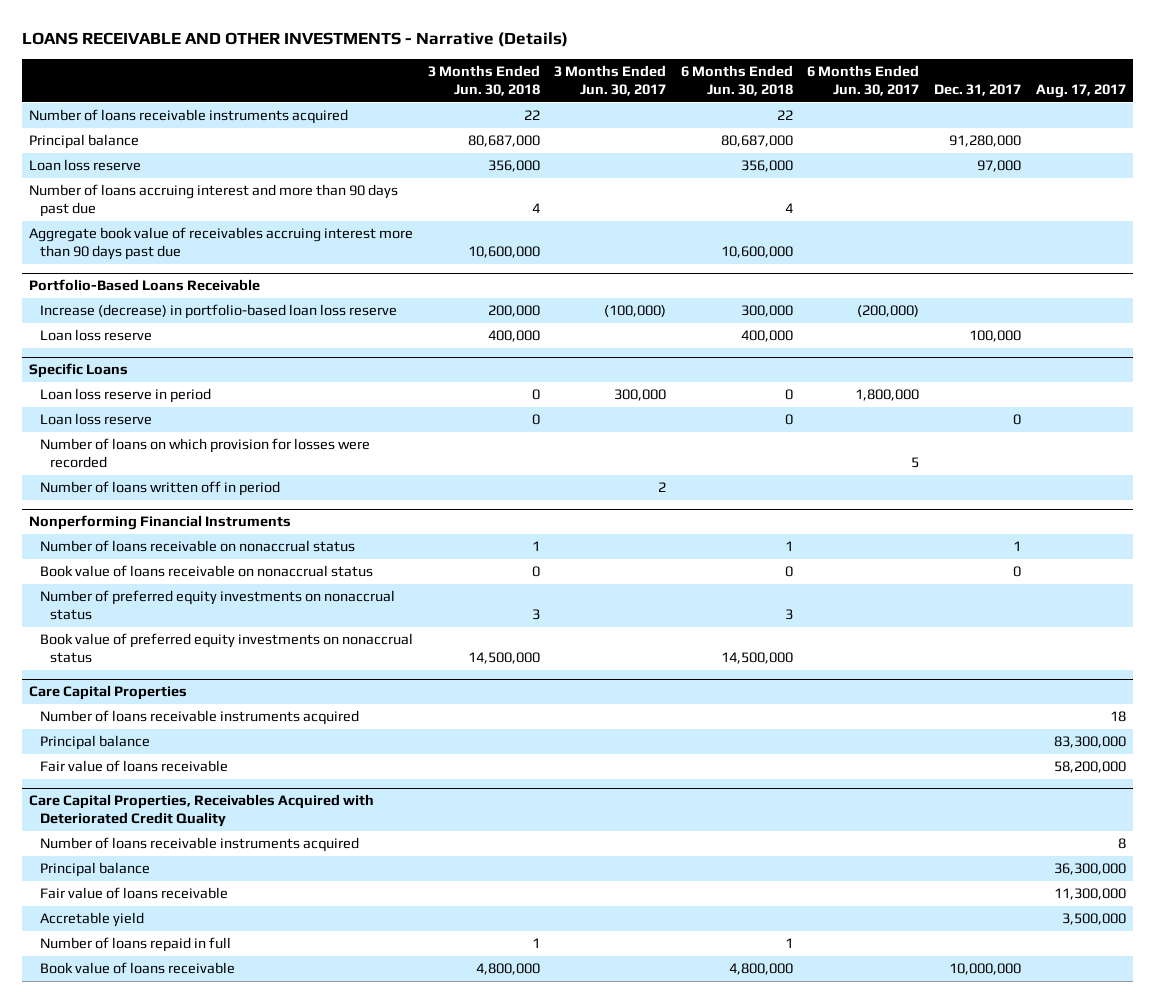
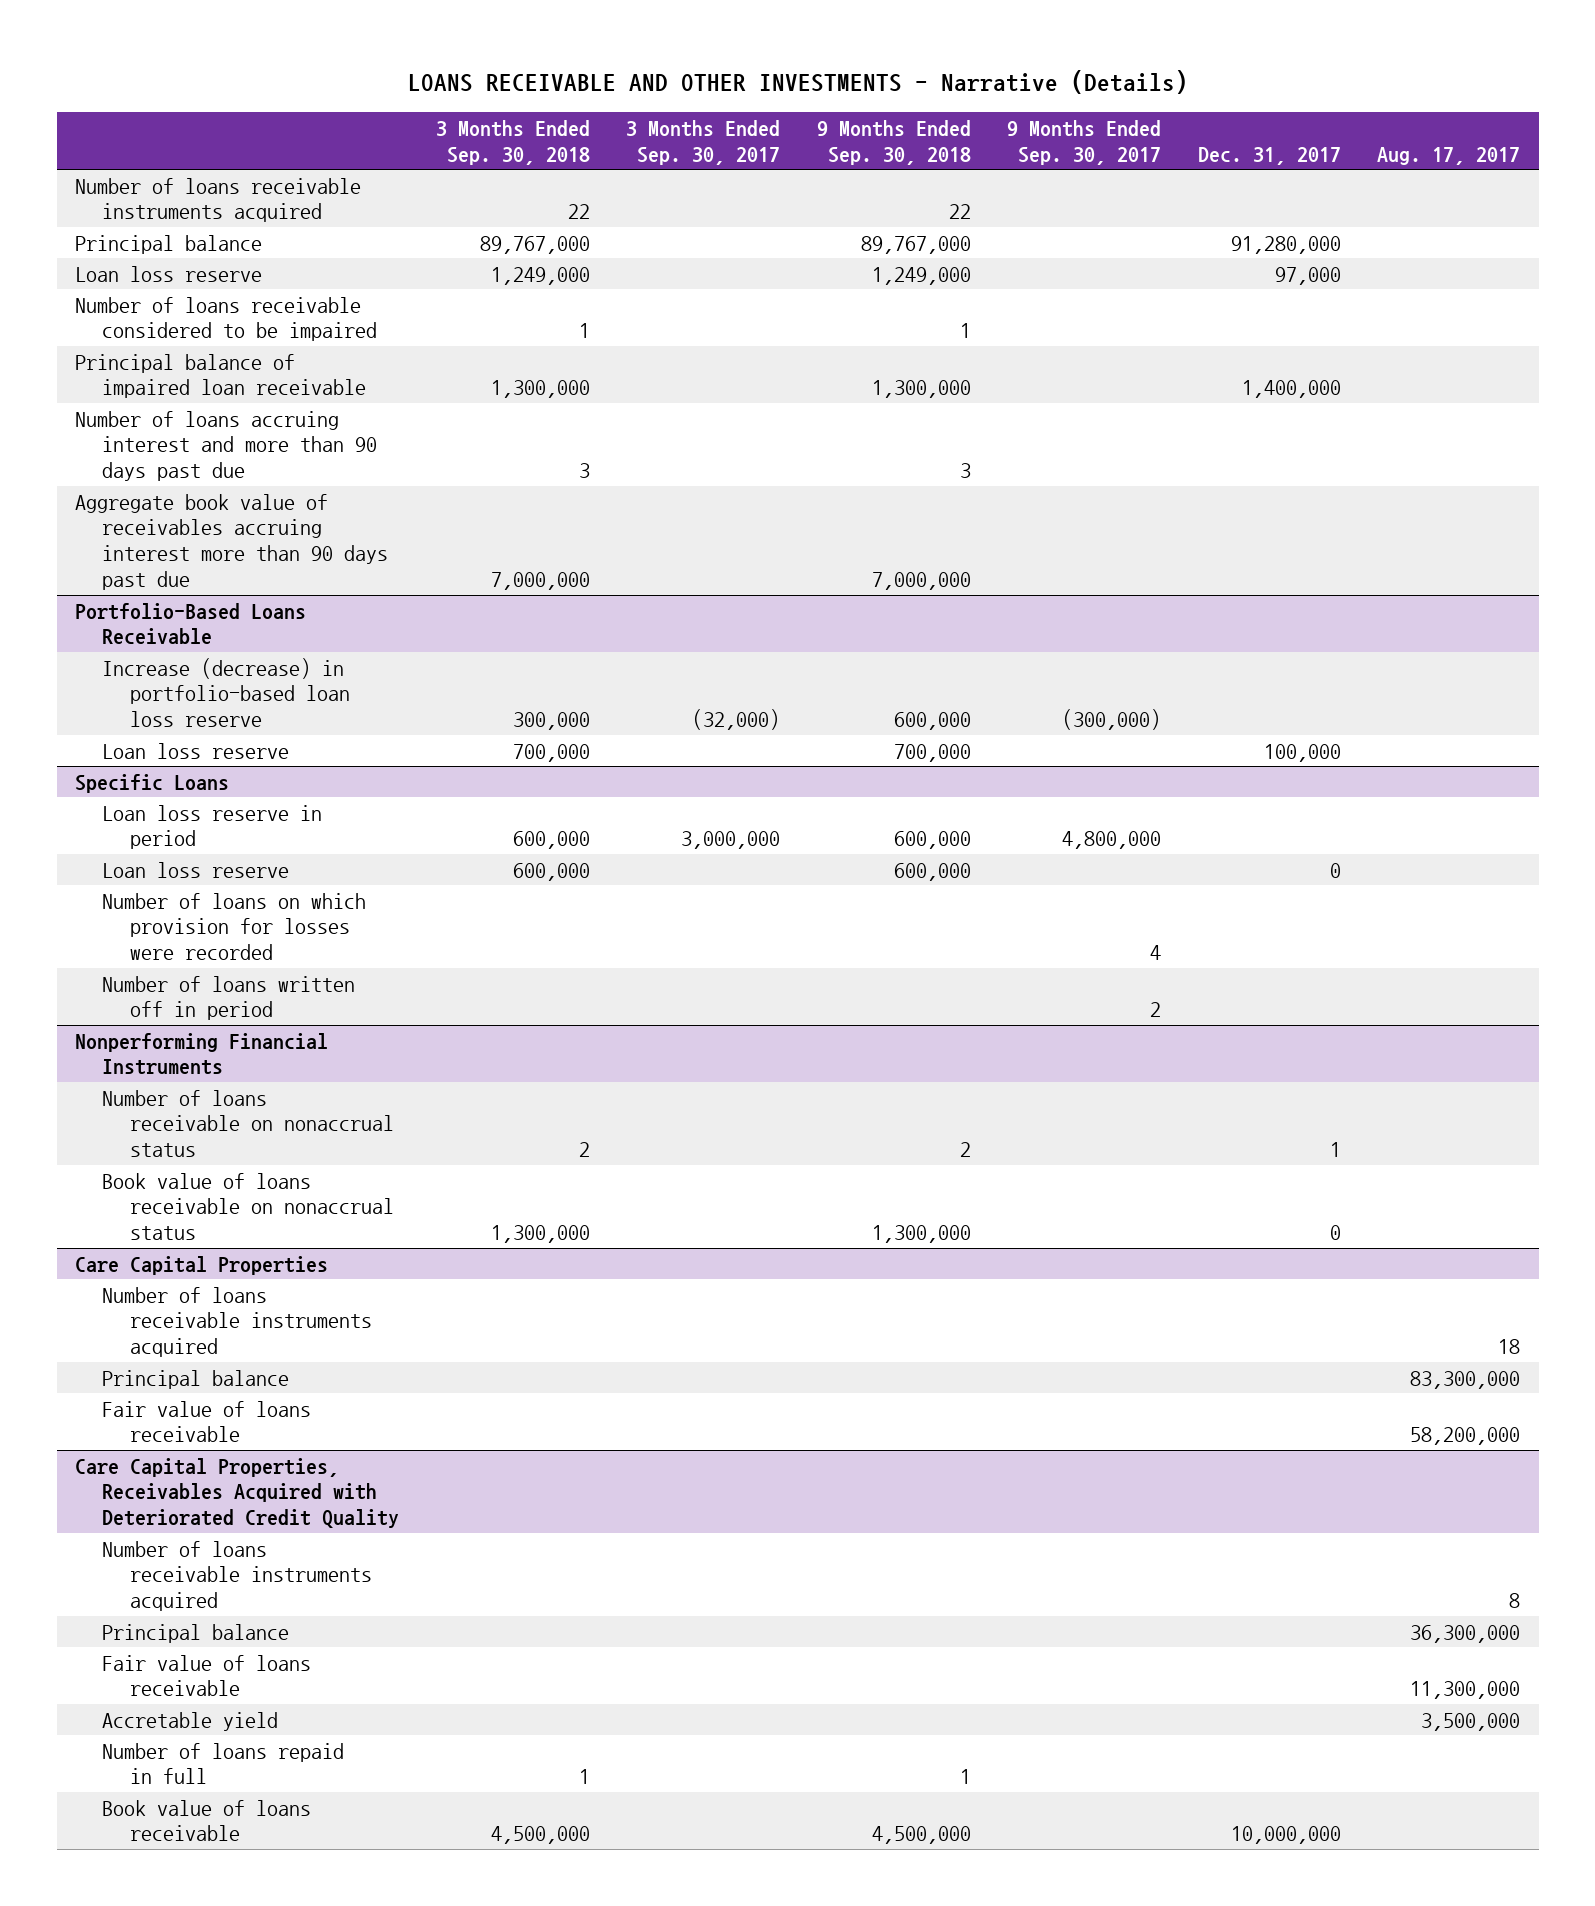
- | 3 Months Ended Jun. 30, 2018 | 3 Months Ended Jun. 30, 2017 | 6 Months Ended Jun. 30, 2018 | 6 Months Ended Jun. 30, 2017 | Dec. 31, 2017 | Aug. 17, 2017
+ | 3 Months Ended Sep. 30, 2018 | 3 Months Ended Sep. 30, 2017 | 9 Months Ended Sep. 30, 2018 | 9 Months Ended Sep. 30, 2017 | Dec. 31, 2017 | Aug. 17, 2017
+ Number of loans receivable considered to be impaired | 1 | | 1 | | |
+ Principal balance of impaired loan receivable | 1,300,000 | | 1,300,000 | | 1,400,000 |
@ Nonperforming Financial Instruments
- Number of preferred equity investments on nonaccrual status | 3 | | 3 | | |
- Book value of preferred equity investments on nonaccrual status | 14,500,000 | | 14,500,000 | | |

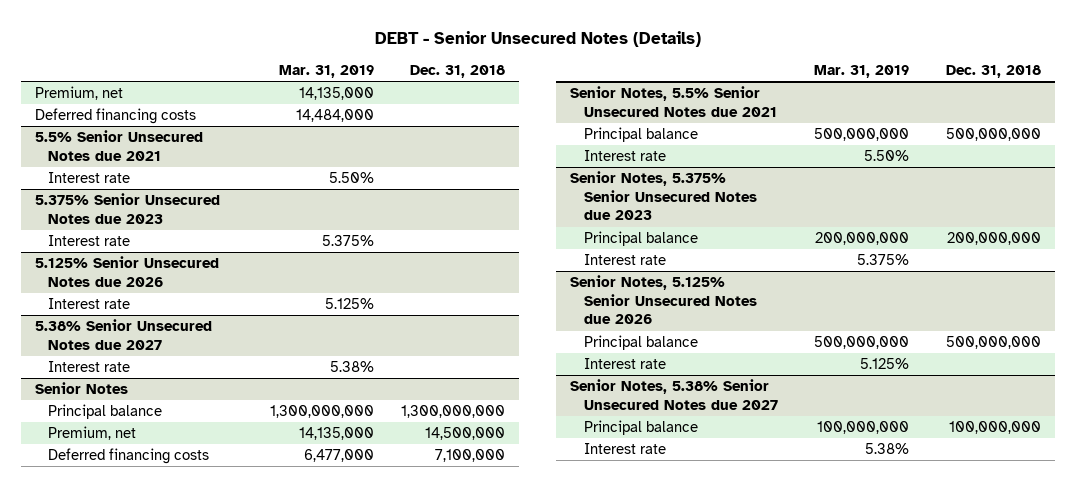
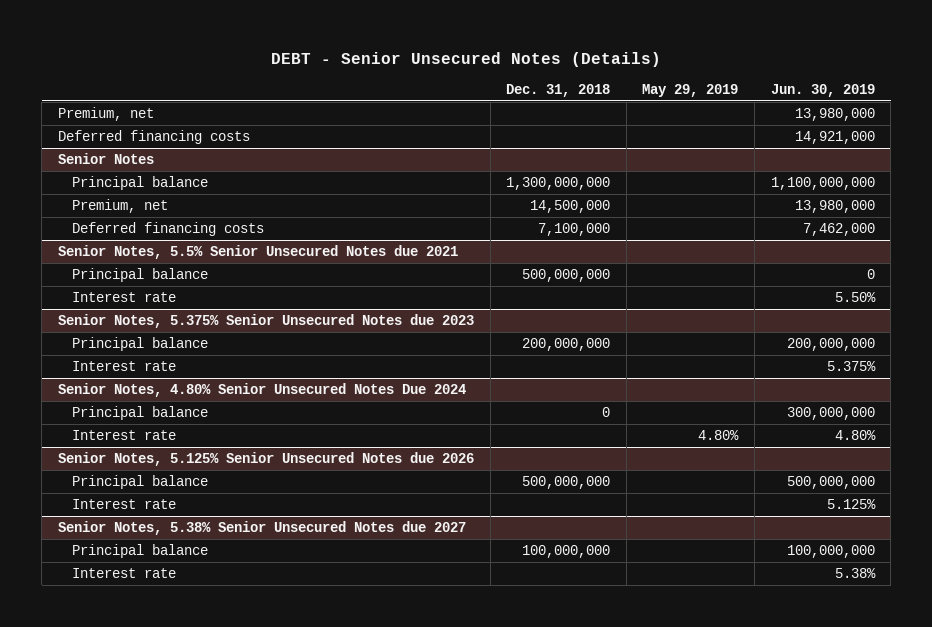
- | Mar. 31, 2019 | Dec. 31, 2018
+ | Dec. 31, 2018 | May 29, 2019 | Jun. 30, 2019
- 5.5% Senior Unsecured Notes due 2021
- Interest rate | 5.50% |
- 5.375% Senior Unsecured Notes due 2023
- Interest rate | 5.375% |
- 5.125% Senior Unsecured Notes due 2026
- Interest rate | 5.125% |
- 5.38% Senior Unsecured Notes due 2027
- Interest rate | 5.38% |
+ Senior Notes, 4.80% Senior Unsecured Notes Due 2024
+ Principal balance | 0 | | 300,000,000
+ Interest rate | | 4.80% | 4.80%

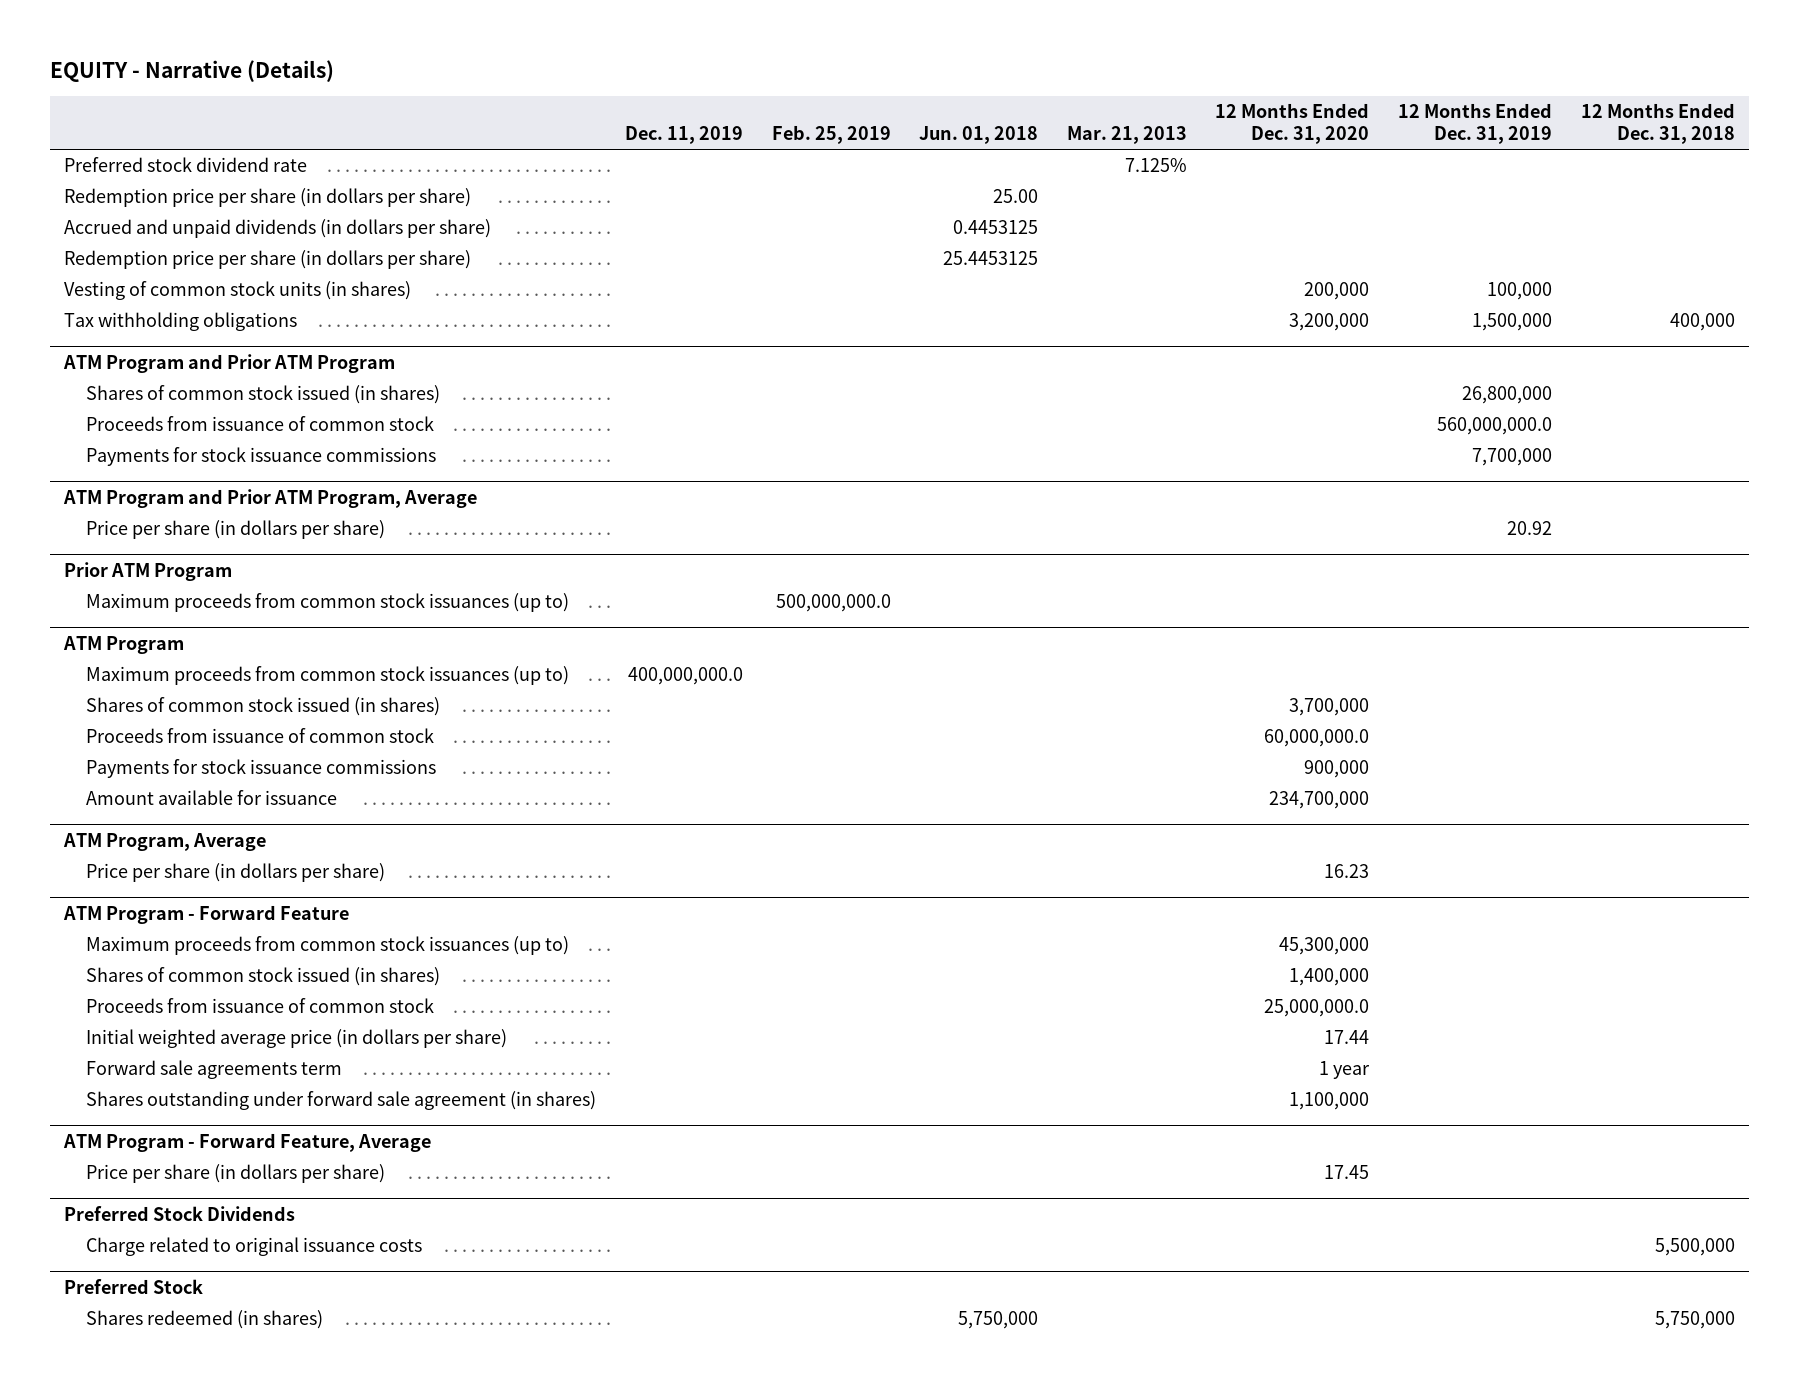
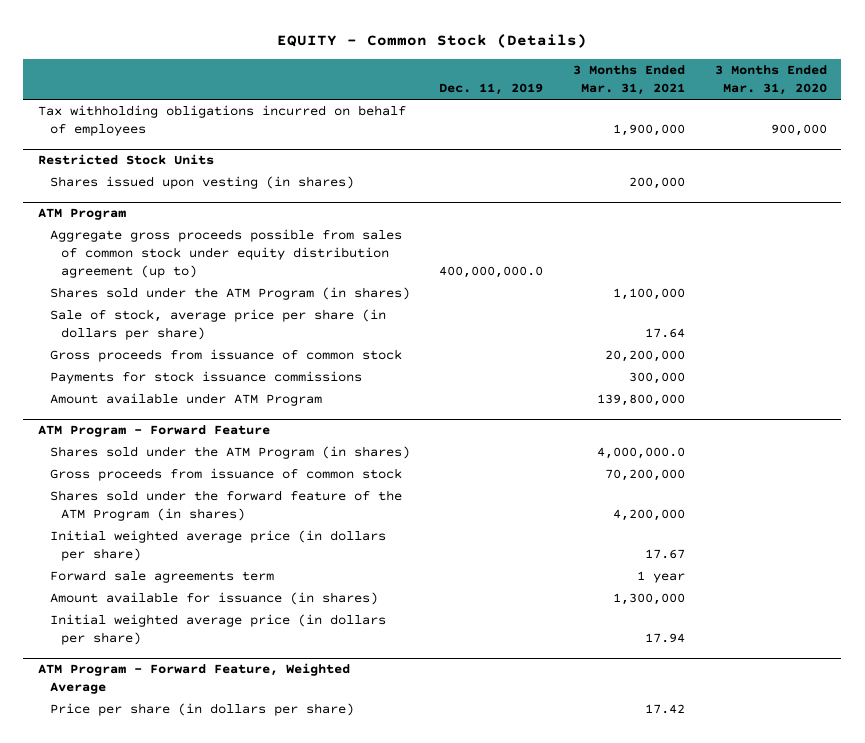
- EQUITY - Narrative (Details)
+ EQUITY - Common Stock (Details)
- | Dec. 11, 2019 | Feb. 25, 2019 | Jun. 01, 2018 | Mar. 21, 2013 | 12 Months Ended Dec. 31, 2020 | 12 Months Ended Dec. 31, 2019 | 12 Months Ended Dec. 31, 2018
+ | Dec. 11, 2019 | 3 Months Ended Mar. 31, 2021 | 3 Months Ended Mar. 31, 2020
- Preferred stock dividend rate | | | | 7.125% | | |
- Redemption price per share (in dollars per share) | | | 25.00 | | | |
- Accrued and unpaid dividends (in dollars per share) | | | 0.4453125 | | | |
- Redemption price per share (in dollars per share) | | | 25.4453125 | | | |
- Vesting of common stock units (in shares) | | | | | 200,000 | 100,000 |
- Tax withholding obligations | | | | | 3,200,000 | 1,500,000 | 400,000
- ATM Program and Prior ATM Program
- Shares of common stock issued (in shares) | | | | | | 26,800,000 |
- Proceeds from issuance of common stock | | | | | | 560,000,000.0 |
- Payments for stock issuance commissions | | | | | | 7,700,000 |
- ATM Program and Prior ATM Program, Average
- Price per share (in dollars per share) | | | | | | 20.92 |
- Prior ATM Program
- Maximum proceeds from common stock issuances (up to) | | 500,000,000.0 | | | | |
+ Tax withholding obligations incurred on behalf of employees | | 1,900,000 | 900,000
+ Restricted Stock Units
+ Shares issued upon vesting (in shares) | | 200,000 |
@ ATM Program
- Maximum proceeds from common stock issuances (up to) | 400,000,000.0 | | | | | |
- Shares of common stock issued (in shares) | | | | | 3,700,000 | |
- Proceeds from issuance of common stock | | | | | 60,000,000.0 | |
+ Aggregate gross proceeds possible from sales of common stock under equity distribution agreement (up to) | 400,000,000.0 | |
+ Shares sold under the ATM Program (in shares) | | 1,100,000 |
+ Sale of stock, average price per share (in dollars per share) | | 17.64 |
+ Gross proceeds from issuance of common stock | | 20,200,000 |
- Amount available for issuance | | | | | 234,700,000 | |
- ATM Program, Average
- Price per share (in dollars per share) | | | | | 16.23 | |
@ ATM Program
+ Amount available under ATM Program | | 139,800,000 |
@ ATM Program - Forward Feature
- Maximum proceeds from common stock issuances (up to) | | | | | 45,300,000 | |
- Shares of common stock issued (in shares) | | | | | 1,400,000 | |
- Proceeds from issuance of common stock | | | | | 25,000,000.0 | |
+ Shares sold under the ATM Program (in shares) | | 4,000,000.0 |
+ Gross proceeds from issuance of common stock | | 70,200,000 |
+ Shares sold under the forward feature of the ATM Program (in shares) | | 4,200,000 |
- Shares outstanding under forward sale agreement (in shares) | | | | | 1,100,000 | |
- ATM Program - Forward Feature, Average
@ ATM Program - Forward Feature
+ Amount available for issuance (in shares) | | 1,300,000 |
+ Initial weighted average price (in dollars per share) | | 17.94 |
+ ATM Program - Forward Feature, Weighted Average
- Preferred Stock Dividends
- Charge related to original issuance costs | | | | | | | 5,500,000
- Preferred Stock
- Shares redeemed (in shares) | | | 5,750,000 | | | | 5,750,000

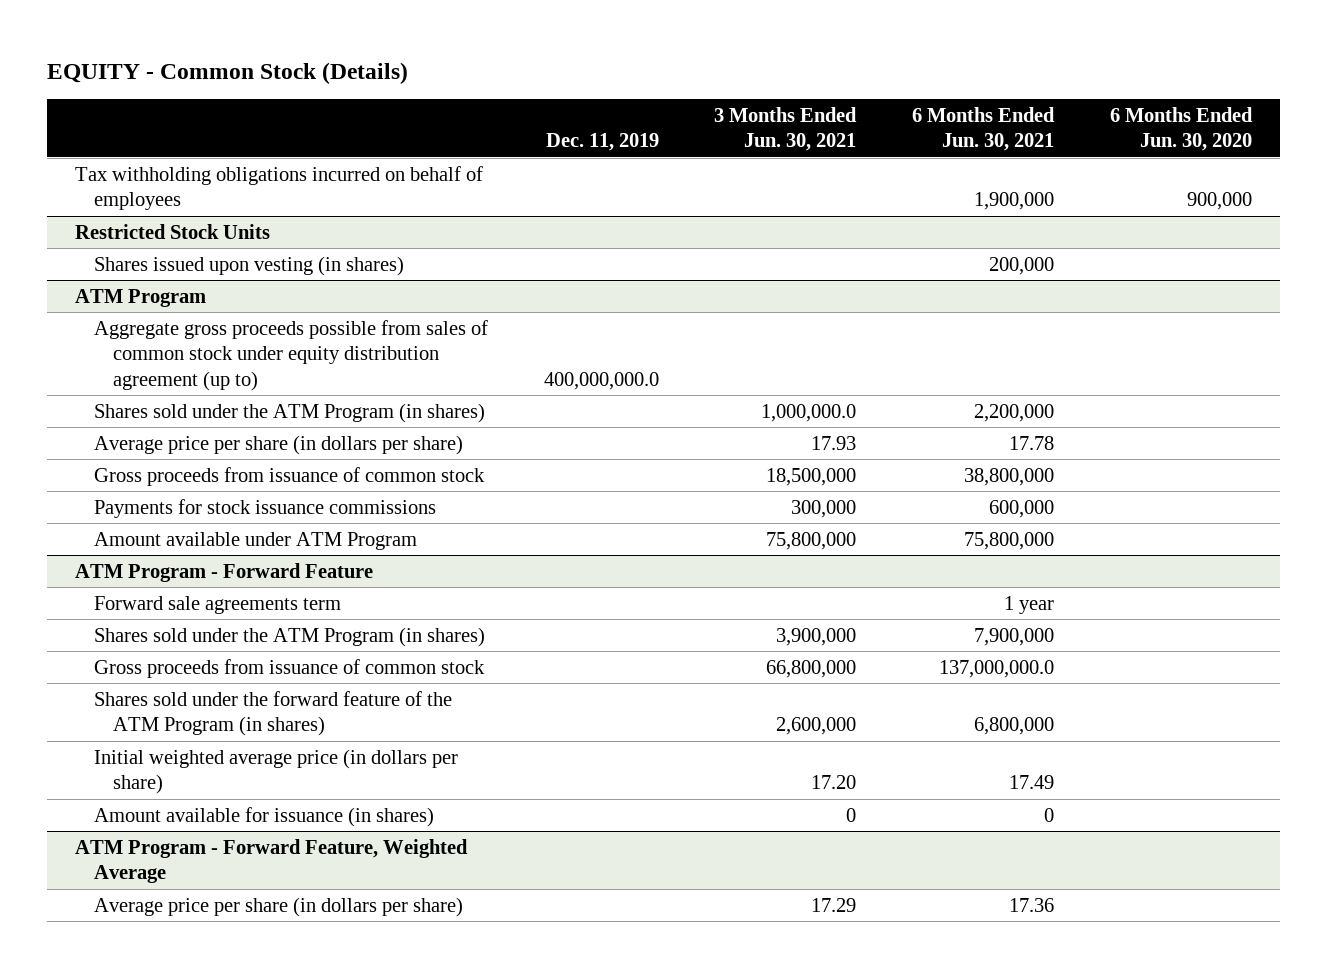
- | Dec. 11, 2019 | 3 Months Ended Mar. 31, 2021 | 3 Months Ended Mar. 31, 2020
+ | Dec. 11, 2019 | 3 Months Ended Jun. 30, 2021 | 6 Months Ended Jun. 30, 2021 | 6 Months Ended Jun. 30, 2020
@ ATM Program
- Sale of stock, average price per share (in dollars per share) | | 17.64 |
+ Average price per share (in dollars per share) | | 17.93 | 17.78 |
@ ATM Program - Forward Feature
moved up: Forward sale agreements term | | | 1 year |
- Initial weighted average price (in dollars per share) | | 17.94 |
@ ATM Program - Forward Feature, Weighted Average
- Price per share (in dollars per share) | | 17.42 |
+ Average price per share (in dollars per share) | | 17.29 | 17.36 |

